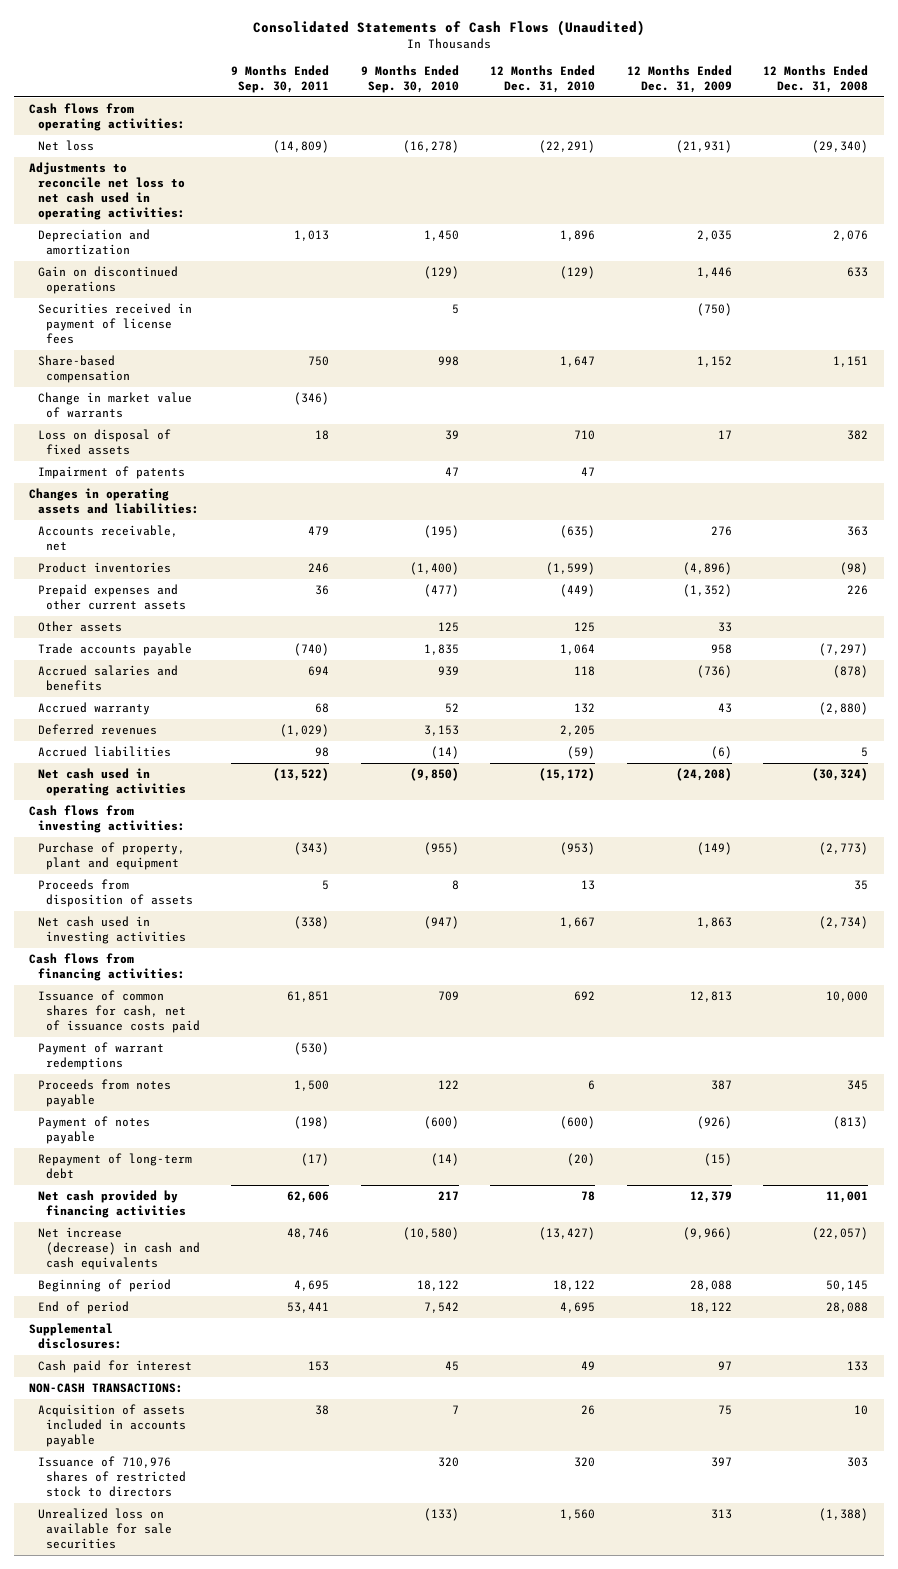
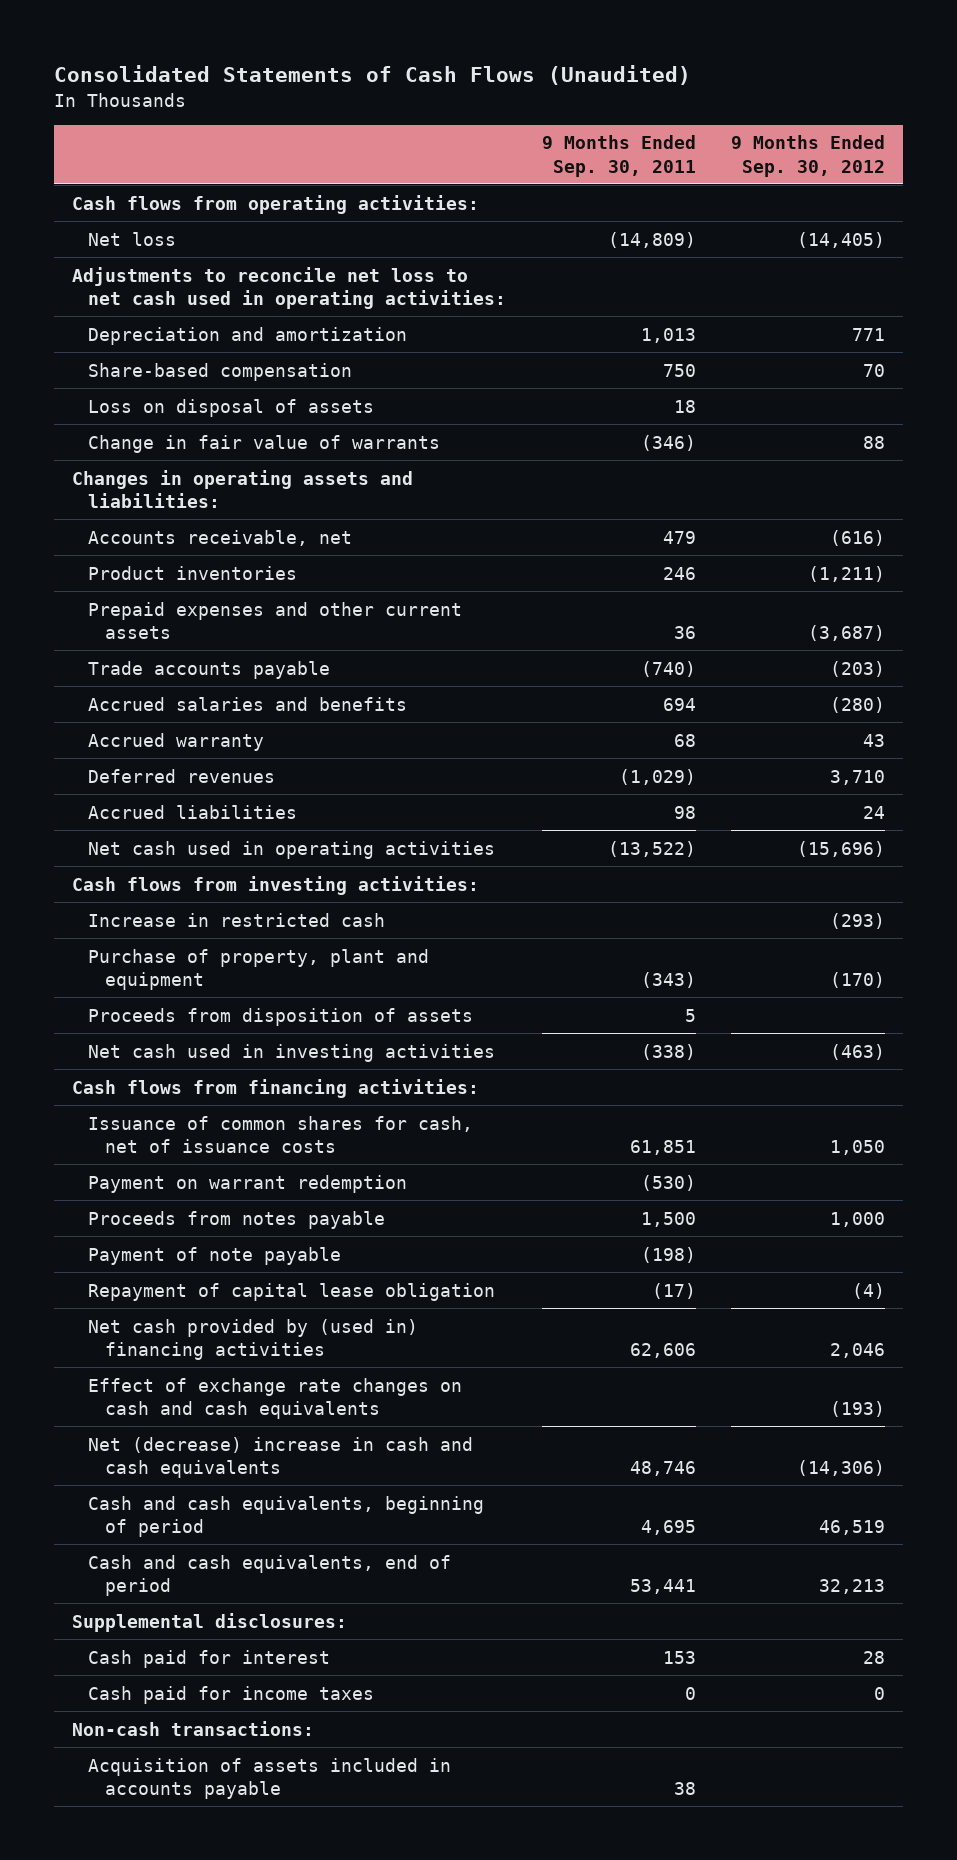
- | 9 Months Ended Sep. 30, 2011 | 9 Months Ended Sep. 30, 2010 | 12 Months Ended Dec. 31, 2010 | 12 Months Ended Dec. 31, 2009 | 12 Months Ended Dec. 31, 2008
+ | 9 Months Ended Sep. 30, 2011 | 9 Months Ended Sep. 30, 2012
- Gain on discontinued operations | | (129) | (129) | 1,446 | 633
- Securities received in payment of license fees | | 5 | | (750) |
- Change in market value of warrants | (346) | | | |
- Loss on disposal of fixed assets | 18 | 39 | 710 | 17 | 382
- Impairment of patents | | 47 | 47 | |
+ Loss on disposal of assets | 18 |
+ Change in fair value of warrants | (346) | 88
- Other assets | | 125 | 125 | 33 |
+ Increase in restricted cash | | (293)
- Issuance of common shares for cash, net of issuance costs paid | 61,851 | 709 | 692 | 12,813 | 10,000
- Payment of warrant redemptions | (530) | | | |
+ Issuance of common shares for cash, net of issuance costs | 61,851 | 1,050
+ Payment on warrant redemption | (530) |
- Payment of notes payable | (198) | (600) | (600) | (926) | (813)
- Repayment of long-term debt | (17) | (14) | (20) | (15) |
- Net cash provided by financing activities | 62,606 | 217 | 78 | 12,379 | 11,001
- Net increase (decrease) in cash and cash equivalents | 48,746 | (10,580) | (13,427) | (9,966) | (22,057)
- Beginning of period | 4,695 | 18,122 | 18,122 | 28,088 | 50,145
- End of period | 53,441 | 7,542 | 4,695 | 18,122 | 28,088
+ Payment of note payable | (198) |
+ Repayment of capital lease obligation | (17) | (4)
+ Net cash provided by (used in) financing activities | 62,606 | 2,046
+ Effect of exchange rate changes on cash and cash equivalents | | (193)
+ Net (decrease) increase in cash and cash equivalents | 48,746 | (14,306)
+ Cash and cash equivalents, beginning of period | 4,695 | 46,519
+ Cash and cash equivalents, end of period | 53,441 | 32,213
- NON-CASH TRANSACTIONS:
+ Cash paid for income taxes | 0 | 0
+ Non-cash transactions:
- Issuance of 710,976 shares of restricted stock to directors | | 320 | 320 | 397 | 303
- Unrealized loss on available for sale securities | | (133) | 1,560 | 313 | (1,388)

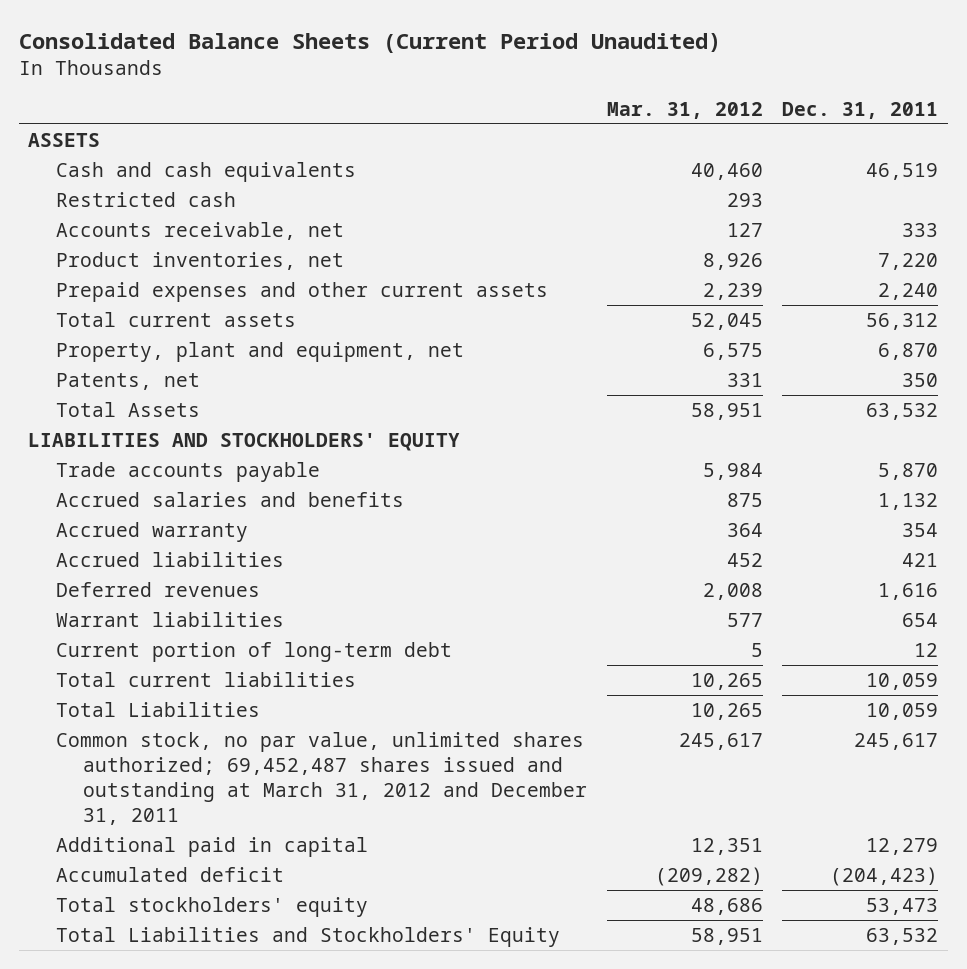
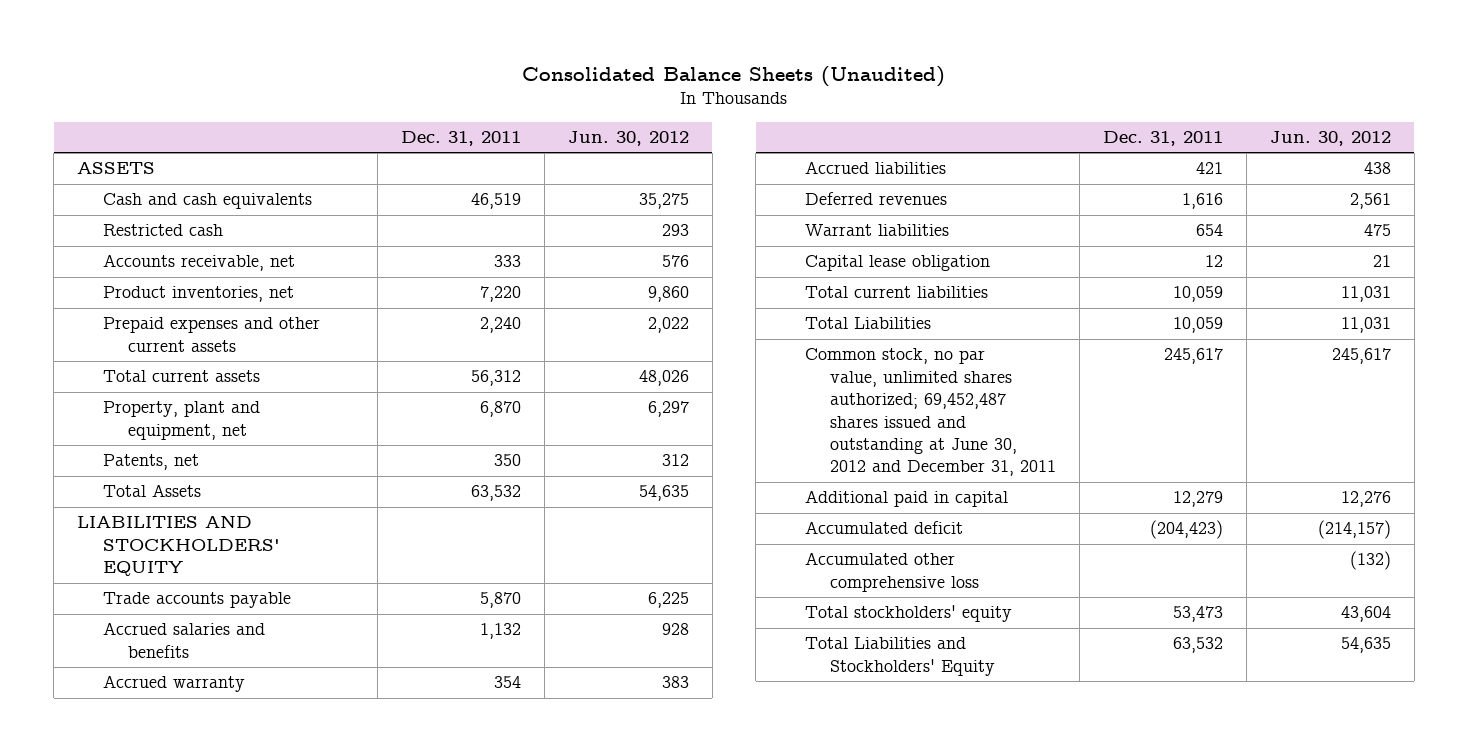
- Consolidated Balance Sheets (Current Period Unaudited)
+ Consolidated Balance Sheets (Unaudited)
- | Mar. 31, 2012 | Dec. 31, 2011
+ | Dec. 31, 2011 | Jun. 30, 2012
- Current portion of long-term debt | 5 | 12
+ Capital lease obligation | 12 | 21
- Common stock, no par value, unlimited shares authorized; 69,452,487 shares issued and outstanding at March 31, 2012 and December 31, 2011 | 245,617 | 245,617
+ Common stock, no par value, unlimited shares authorized; 69,452,487 shares issued and outstanding at June 30, 2012 and December 31, 2011 | 245,617 | 245,617
+ Accumulated other comprehensive loss | | (132)

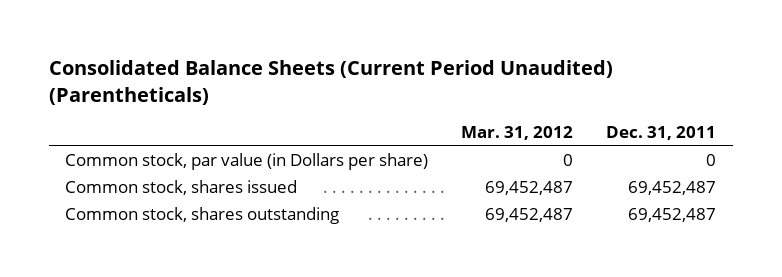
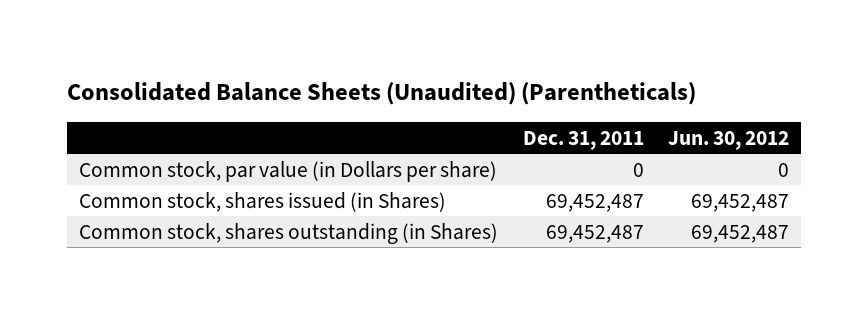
- Consolidated Balance Sheets (Current Period Unaudited) (Parentheticals)
+ Consolidated Balance Sheets (Unaudited) (Parentheticals)
- | Mar. 31, 2012 | Dec. 31, 2011
+ | Dec. 31, 2011 | Jun. 30, 2012
- Common stock, shares issued | 69,452,487 | 69,452,487
- Common stock, shares outstanding | 69,452,487 | 69,452,487
+ Common stock, shares issued (in Shares) | 69,452,487 | 69,452,487
+ Common stock, shares outstanding (in Shares) | 69,452,487 | 69,452,487

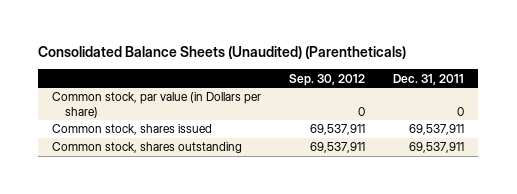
- | Dec. 31, 2011 | Jun. 30, 2012
+ | Sep. 30, 2012 | Dec. 31, 2011
- Common stock, shares issued (in Shares) | 69,452,487 | 69,452,487
- Common stock, shares outstanding (in Shares) | 69,452,487 | 69,452,487
+ Common stock, shares issued | 69,537,911 | 69,537,911
+ Common stock, shares outstanding | 69,537,911 | 69,537,911

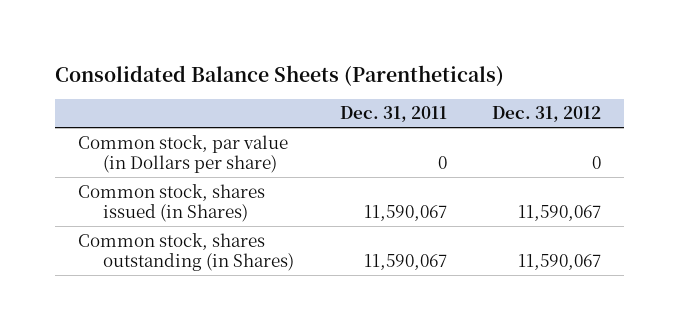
- Consolidated Balance Sheets (Unaudited) (Parentheticals)
+ Consolidated Balance Sheets (Parentheticals)
- | Sep. 30, 2012 | Dec. 31, 2011
+ | Dec. 31, 2011 | Dec. 31, 2012
- Common stock, shares issued | 69,537,911 | 69,537,911
- Common stock, shares outstanding | 69,537,911 | 69,537,911
+ Common stock, shares issued (in Shares) | 11,590,067 | 11,590,067
+ Common stock, shares outstanding (in Shares) | 11,590,067 | 11,590,067

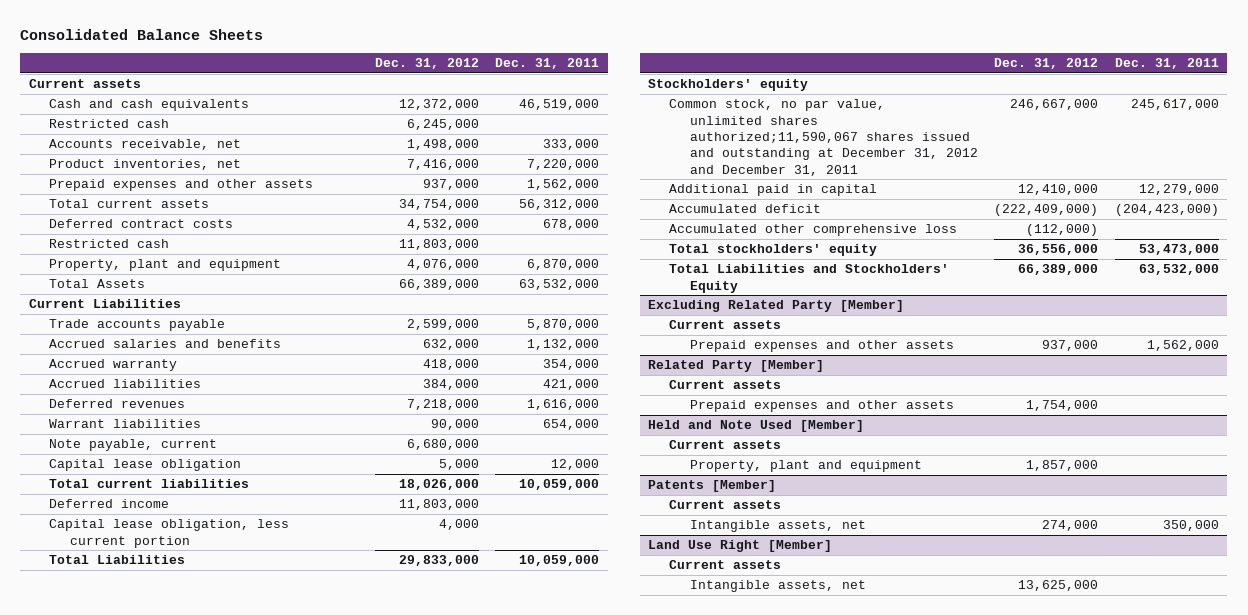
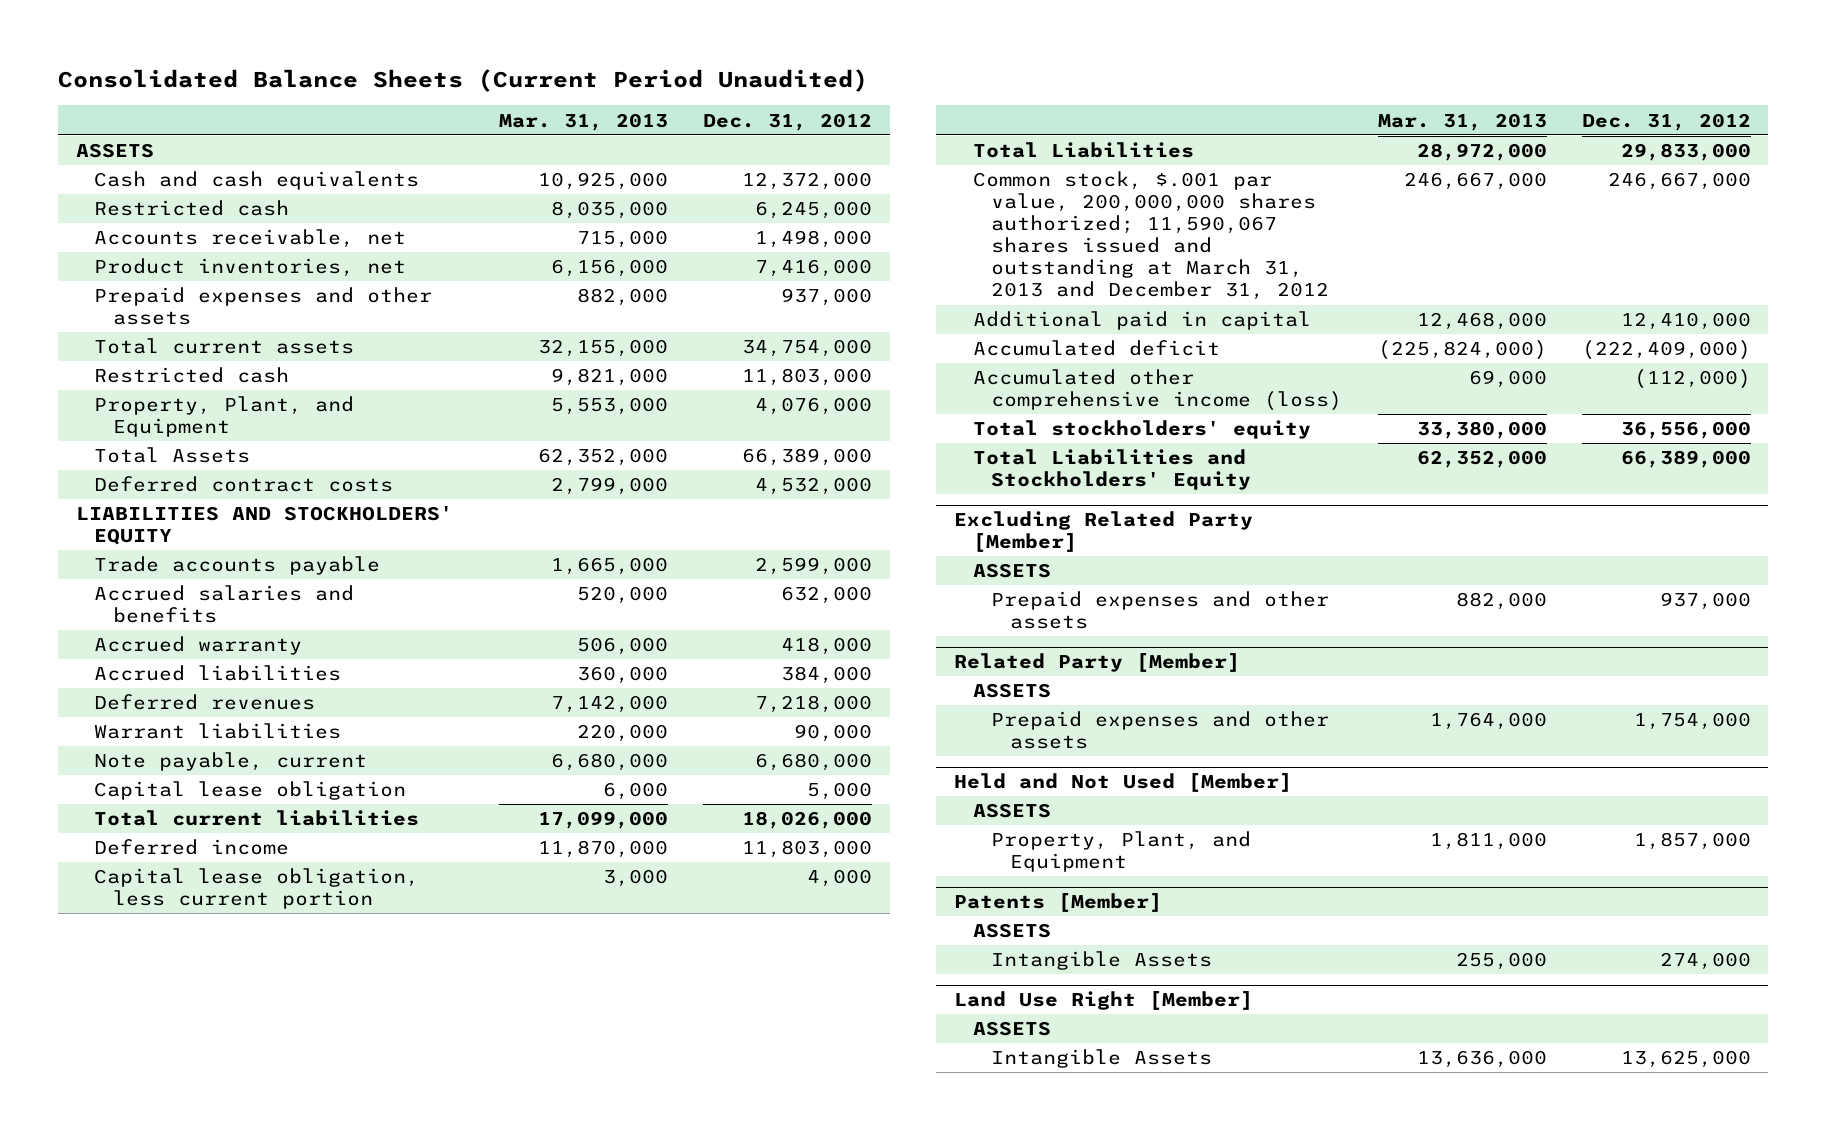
- Consolidated Balance Sheets
+ Consolidated Balance Sheets (Current Period Unaudited)
- | Dec. 31, 2012 | Dec. 31, 2011
+ | Mar. 31, 2013 | Dec. 31, 2012
- Current assets
+ ASSETS
- Property, plant and equipment | 4,076,000 | 6,870,000
+ Property, Plant, and Equipment | 5,553,000 | 4,076,000
- Current Liabilities
moved down: Deferred contract costs | 2,799,000 | 4,532,000
+ LIABILITIES AND STOCKHOLDERS' EQUITY
- Stockholders' equity
- Common stock, no par value, unlimited shares authorized;11,590,067 shares issued and outstanding at December 31, 2012 and December 31, 2011 | 246,667,000 | 245,617,000
+ Common stock, $.001 par value, 200,000,000 shares authorized; 11,590,067 shares issued and outstanding at March 31, 2013 and December 31, 2012 | 246,667,000 | 246,667,000
- Accumulated other comprehensive loss | (112,000) |
+ Accumulated other comprehensive income (loss) | 69,000 | (112,000)
@ Excluding Related Party [Member]
- Current assets
+ ASSETS
@ Related Party [Member]
- Current assets
+ ASSETS
- Held and Note Used [Member]
- Current assets
- Property, plant and equipment | 1,857,000 |
+ Held and Not Used [Member]
+ ASSETS
+ Property, Plant, and Equipment | 1,811,000 | 1,857,000
@ Patents [Member]
- Current assets
- Intangible assets, net | 274,000 | 350,000
+ ASSETS
+ Intangible Assets | 255,000 | 274,000
@ Land Use Right [Member]
- Current assets
- Intangible assets, net | 13,625,000 |
+ ASSETS
+ Intangible Assets | 13,636,000 | 13,625,000

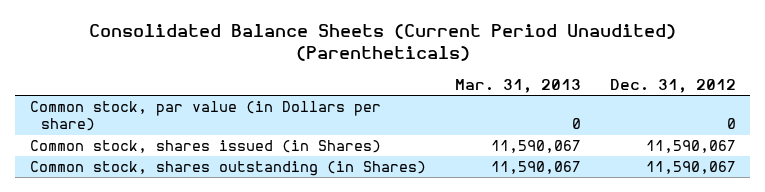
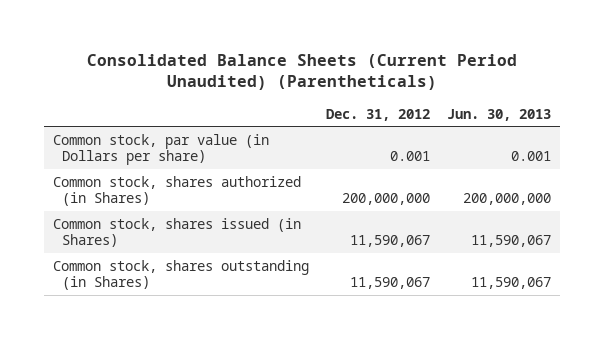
- | Mar. 31, 2013 | Dec. 31, 2012
+ | Dec. 31, 2012 | Jun. 30, 2013
- Common stock, par value (in Dollars per share) | 0 | 0
+ Common stock, par value (in Dollars per share) | 0.001 | 0.001
+ Common stock, shares authorized (in Shares) | 200,000,000 | 200,000,000

